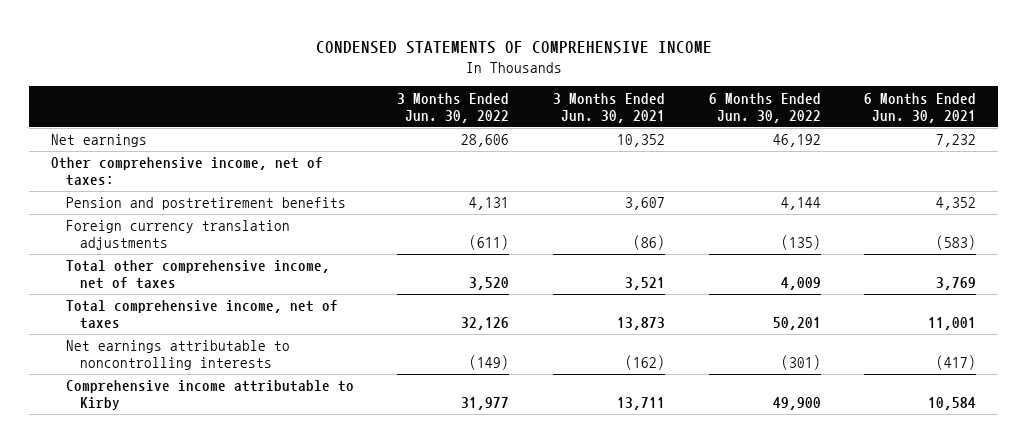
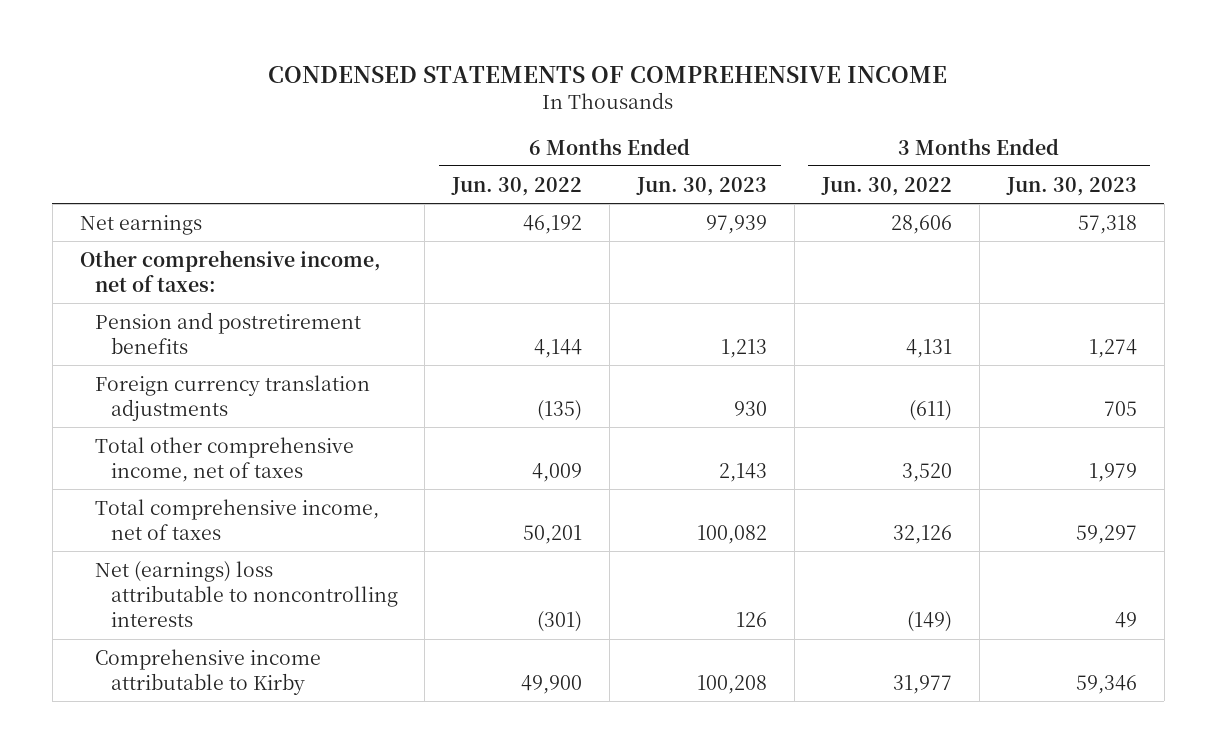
- | 3 Months Ended Jun. 30, 2022 | 3 Months Ended Jun. 30, 2021 | 6 Months Ended Jun. 30, 2022 | 6 Months Ended Jun. 30, 2021
+ | 6 Months Ended Jun. 30, 2022 | 6 Months Ended Jun. 30, 2023 | 3 Months Ended Jun. 30, 2022 | 3 Months Ended Jun. 30, 2023
- Net earnings attributable to noncontrolling interests | (149) | (162) | (301) | (417)
+ Net (earnings) loss attributable to noncontrolling interests | (301) | 126 | (149) | 49

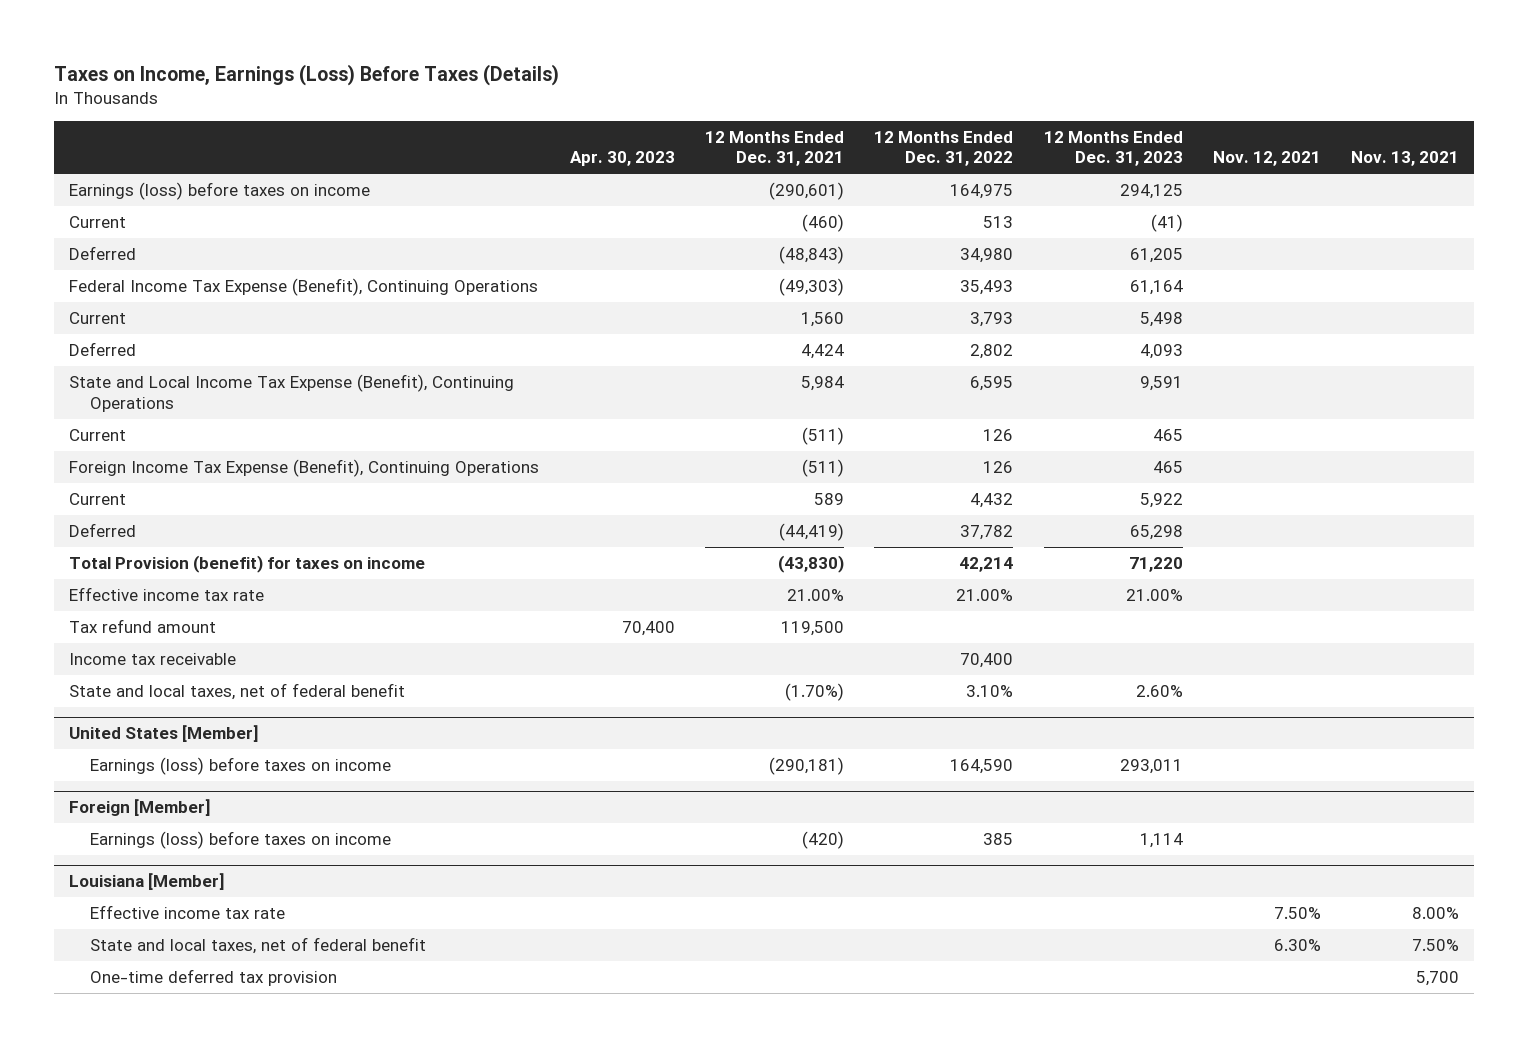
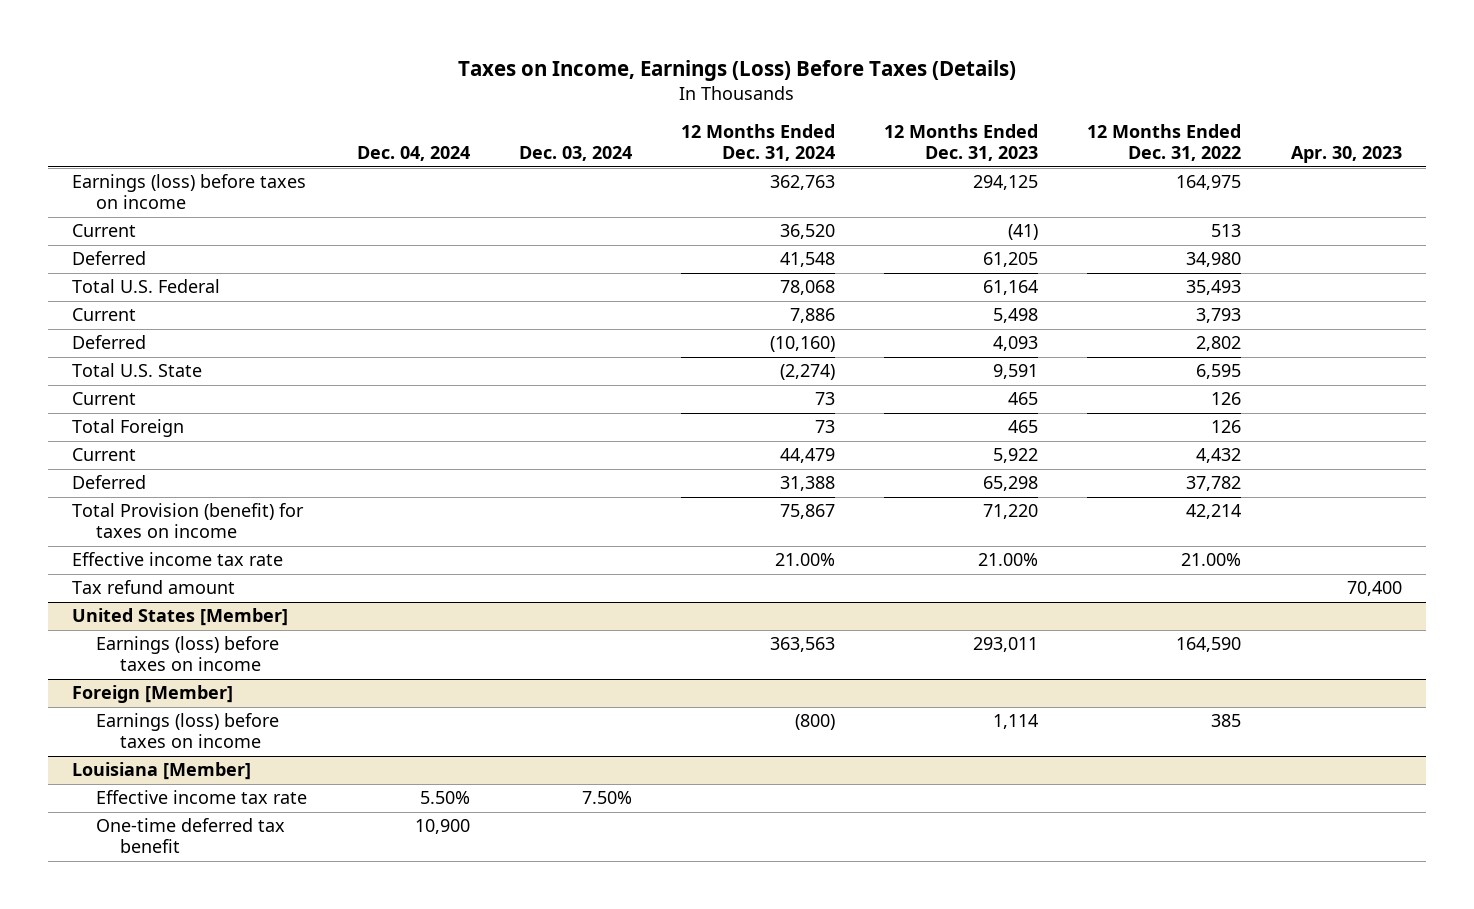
- | Apr. 30, 2023 | 12 Months Ended Dec. 31, 2021 | 12 Months Ended Dec. 31, 2022 | 12 Months Ended Dec. 31, 2023 | Nov. 12, 2021 | Nov. 13, 2021
+ | Dec. 04, 2024 | Dec. 03, 2024 | 12 Months Ended Dec. 31, 2024 | 12 Months Ended Dec. 31, 2023 | 12 Months Ended Dec. 31, 2022 | Apr. 30, 2023
- Federal Income Tax Expense (Benefit), Continuing Operations | | (49,303) | 35,493 | 61,164 | |
+ Total U.S. Federal | | | 78,068 | 61,164 | 35,493 |
- State and Local Income Tax Expense (Benefit), Continuing Operations | | 5,984 | 6,595 | 9,591 | |
+ Total U.S. State | | | (2,274) | 9,591 | 6,595 |
- Foreign Income Tax Expense (Benefit), Continuing Operations | | (511) | 126 | 465 | |
+ Total Foreign | | | 73 | 465 | 126 |
- Income tax receivable | | | 70,400 | | |
- State and local taxes, net of federal benefit | | (1.70%) | 3.10% | 2.60% | |
@ Louisiana [Member]
- State and local taxes, net of federal benefit | | | | | 6.30% | 7.50%
- One-time deferred tax provision | | | | | | 5,700
+ One-time deferred tax benefit | 10,900 | | | | |

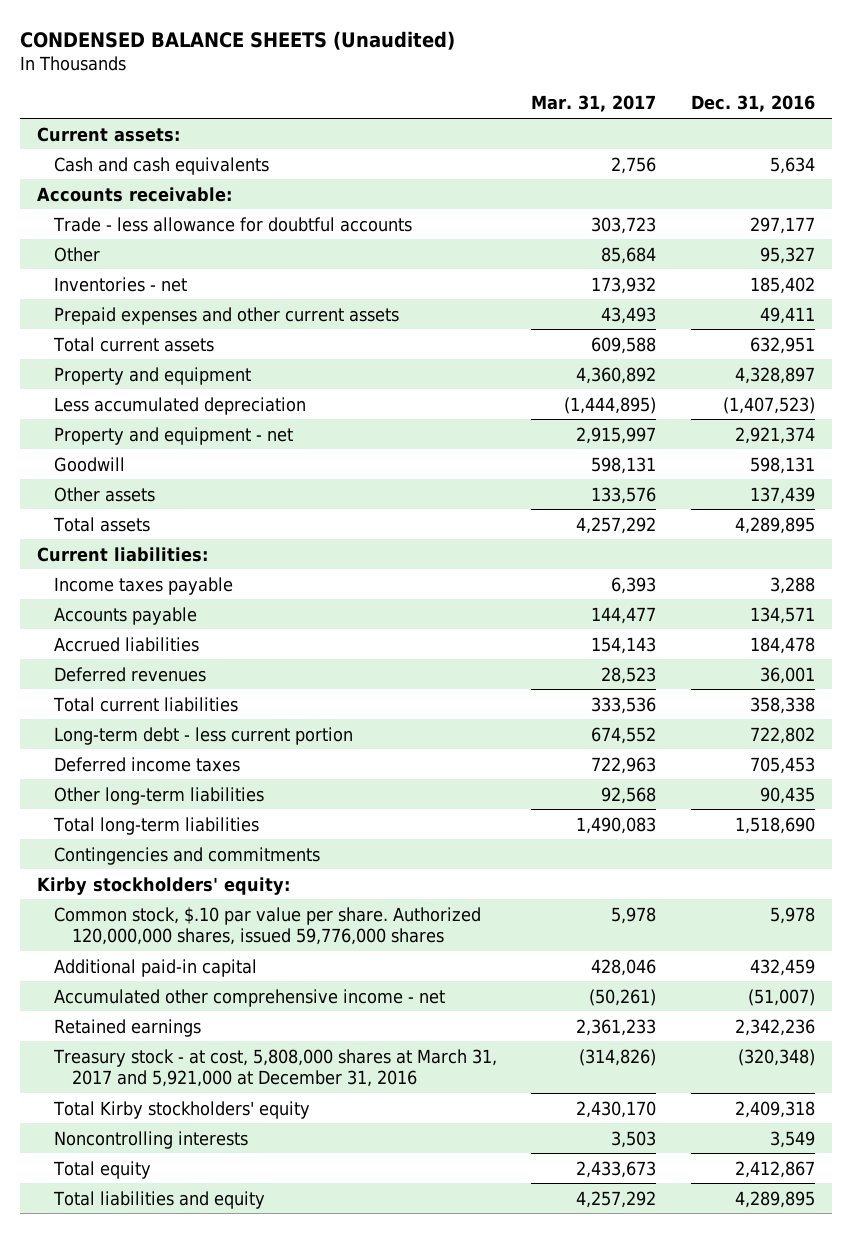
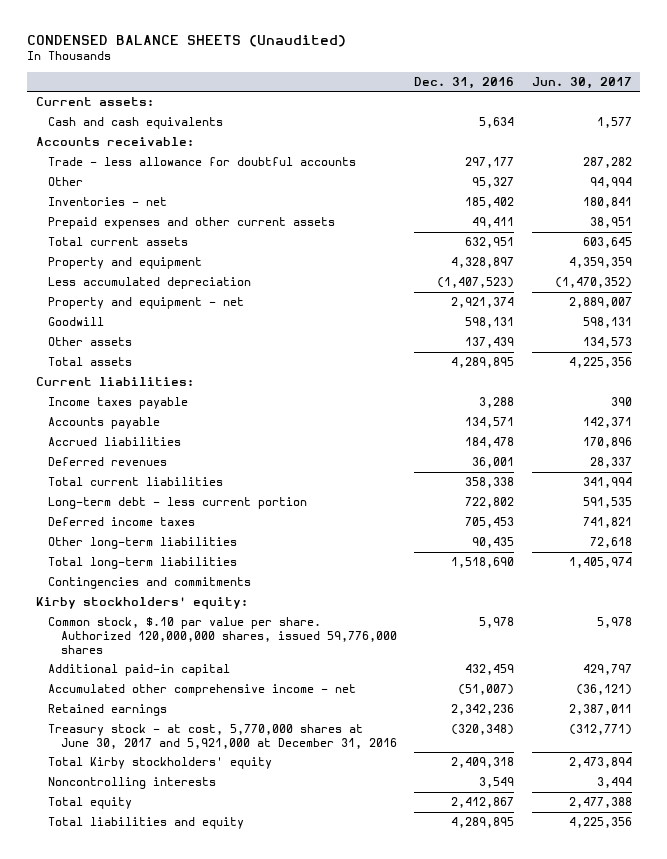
- | Mar. 31, 2017 | Dec. 31, 2016
+ | Dec. 31, 2016 | Jun. 30, 2017
- Treasury stock - at cost, 5,808,000 shares at March 31, 2017 and 5,921,000 at December 31, 2016 | (314,826) | (320,348)
+ Treasury stock - at cost, 5,770,000 shares at June 30, 2017 and 5,921,000 at December 31, 2016 | (320,348) | (312,771)

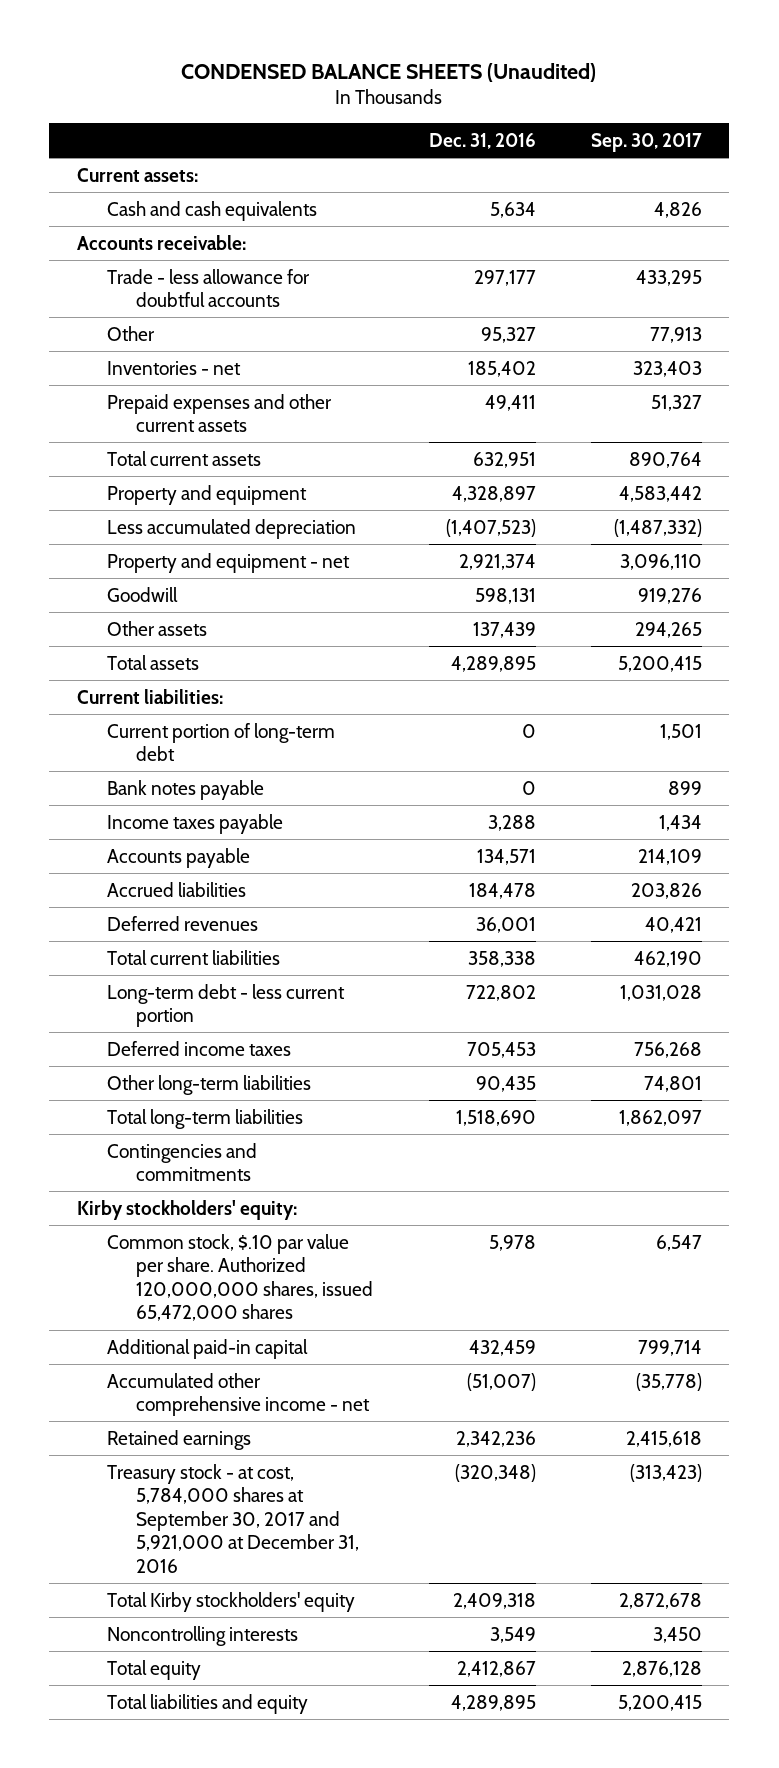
- | Dec. 31, 2016 | Jun. 30, 2017
+ | Dec. 31, 2016 | Sep. 30, 2017
+ Current portion of long-term debt | 0 | 1,501
+ Bank notes payable | 0 | 899
- Common stock, $.10 par value per share. Authorized 120,000,000 shares, issued 59,776,000 shares | 5,978 | 5,978
+ Common stock, $.10 par value per share. Authorized 120,000,000 shares, issued 65,472,000 shares | 5,978 | 6,547
- Treasury stock - at cost, 5,770,000 shares at June 30, 2017 and 5,921,000 at December 31, 2016 | (320,348) | (312,771)
+ Treasury stock - at cost, 5,784,000 shares at September 30, 2017 and 5,921,000 at December 31, 2016 | (320,348) | (313,423)

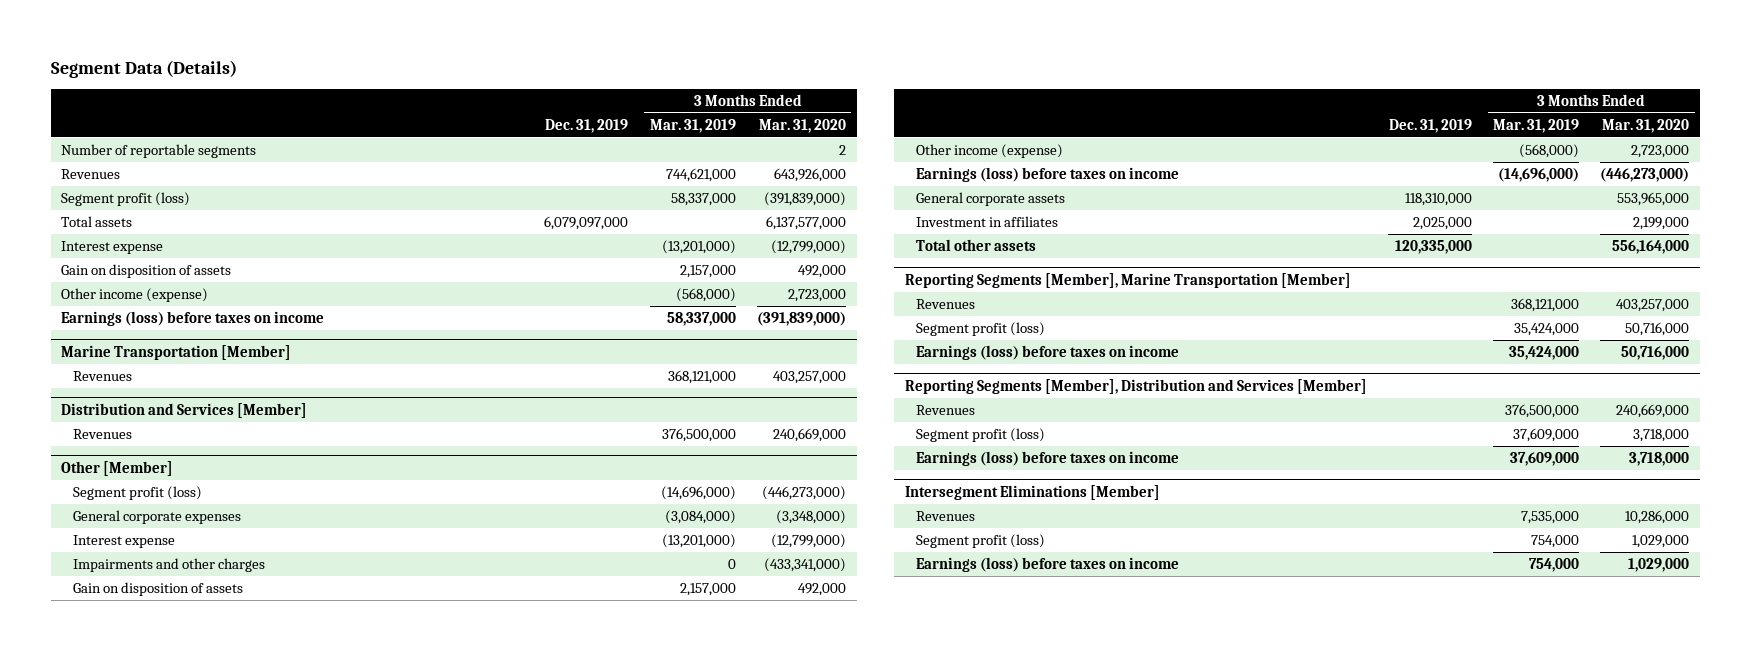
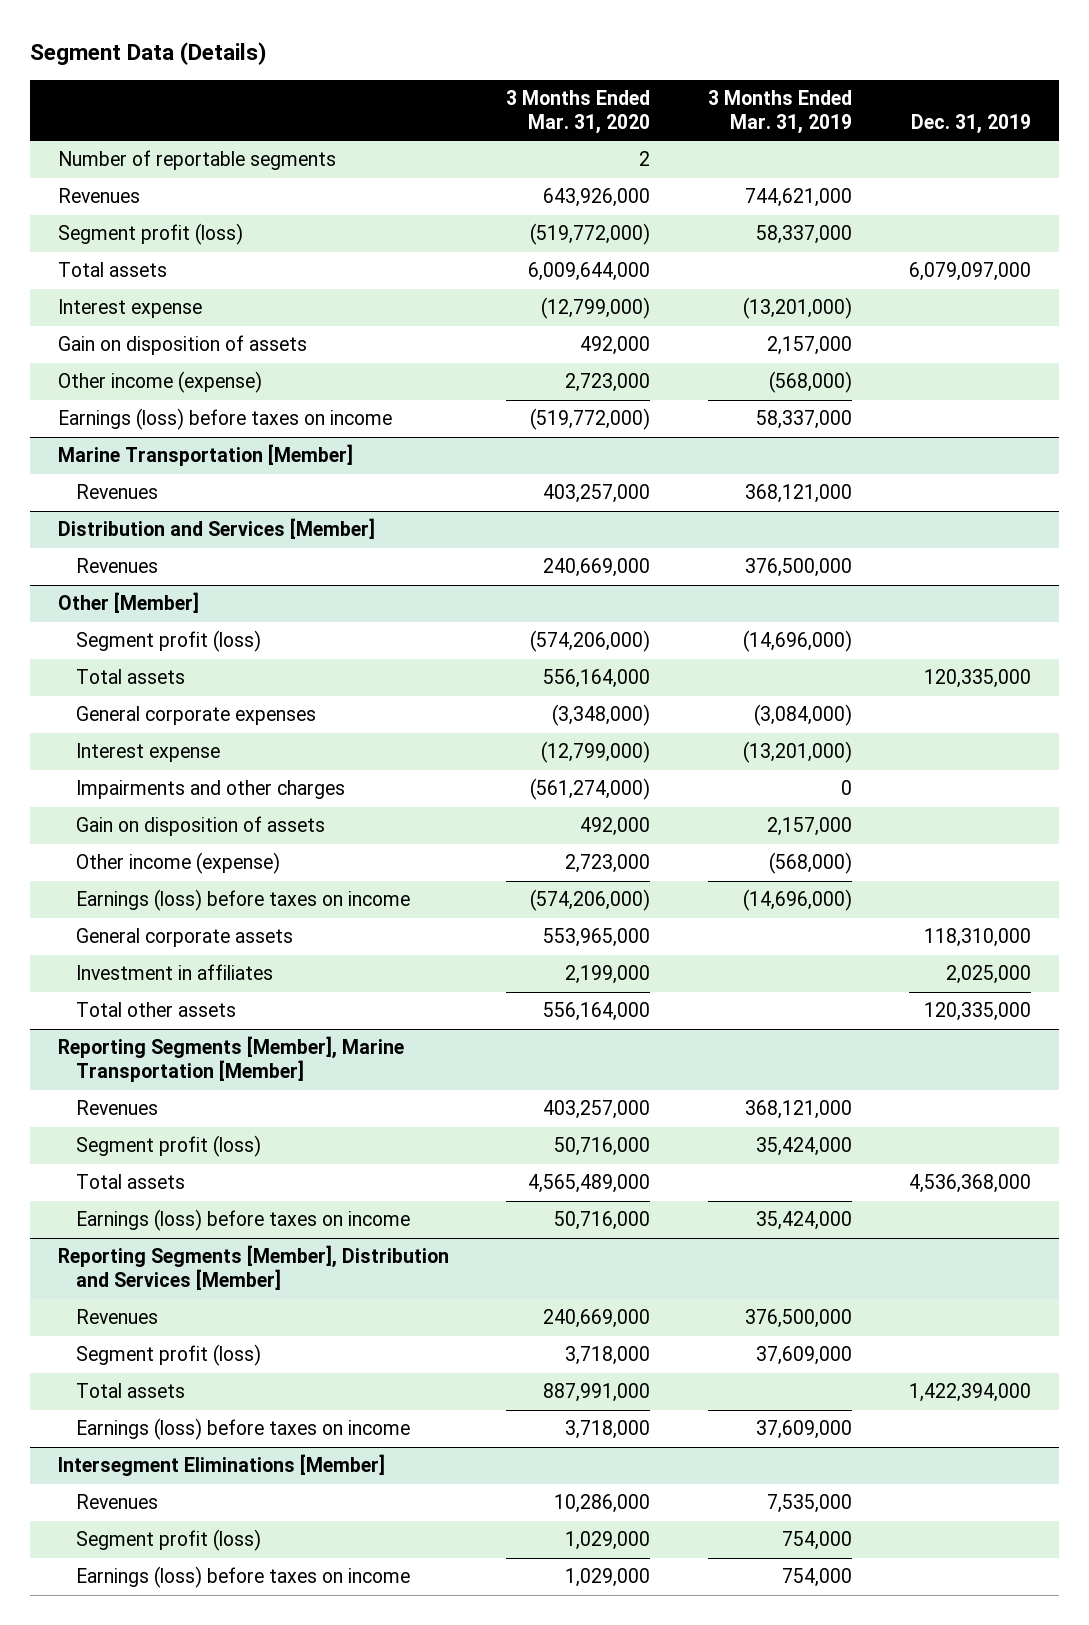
- | Dec. 31, 2019 | 3 Months Ended Mar. 31, 2019 | 3 Months Ended Mar. 31, 2020
+ | 3 Months Ended Mar. 31, 2020 | 3 Months Ended Mar. 31, 2019 | Dec. 31, 2019
- Segment profit (loss) | | 58,337,000 | (391,839,000)
- Total assets | 6,079,097,000 | | 6,137,577,000
+ Segment profit (loss) | (519,772,000) | 58,337,000 |
+ Total assets | 6,009,644,000 | | 6,079,097,000
- Earnings (loss) before taxes on income | | 58,337,000 | (391,839,000)
+ Earnings (loss) before taxes on income | (519,772,000) | 58,337,000 |
@ Other [Member]
- Segment profit (loss) | | (14,696,000) | (446,273,000)
+ Segment profit (loss) | (574,206,000) | (14,696,000) |
+ Total assets | 556,164,000 | | 120,335,000
- Impairments and other charges | | 0 | (433,341,000)
+ Impairments and other charges | (561,274,000) | 0 |
- Earnings (loss) before taxes on income | | (14,696,000) | (446,273,000)
+ Earnings (loss) before taxes on income | (574,206,000) | (14,696,000) |
@ Reporting Segments [Member], Marine Transportation [Member]
+ Total assets | 4,565,489,000 | | 4,536,368,000
@ Reporting Segments [Member], Distribution and Services [Member]
+ Total assets | 887,991,000 | | 1,422,394,000

